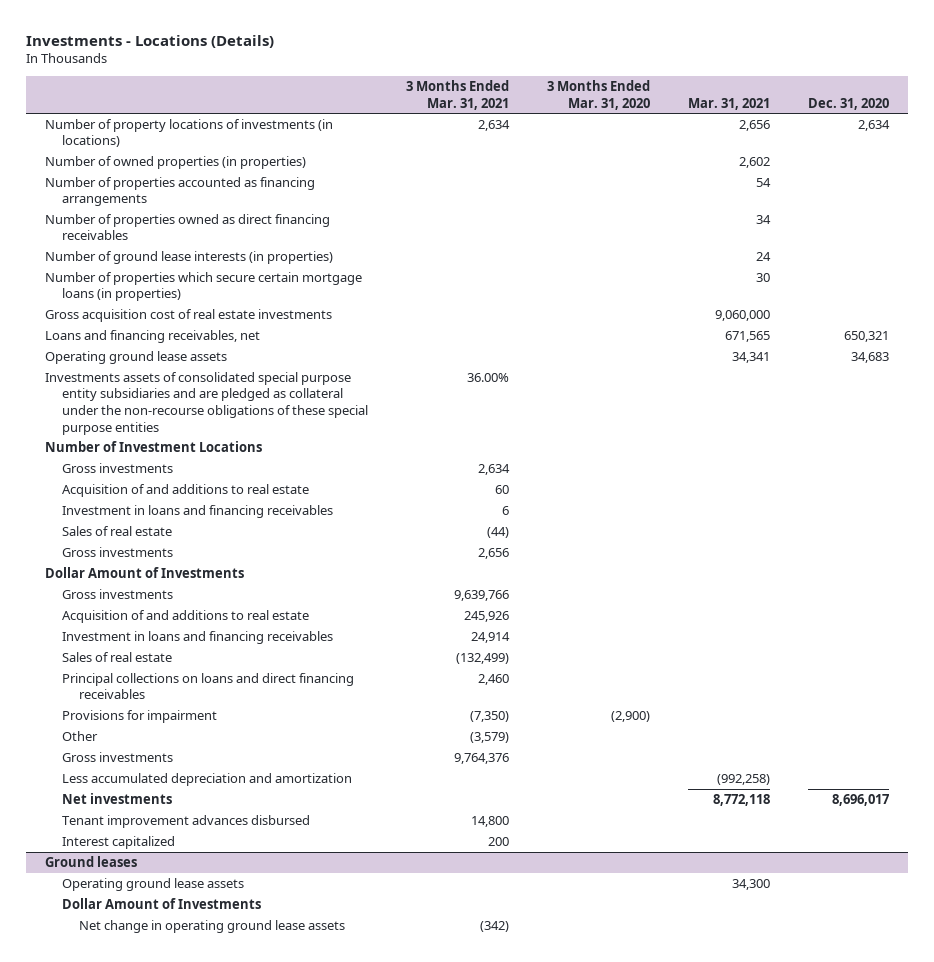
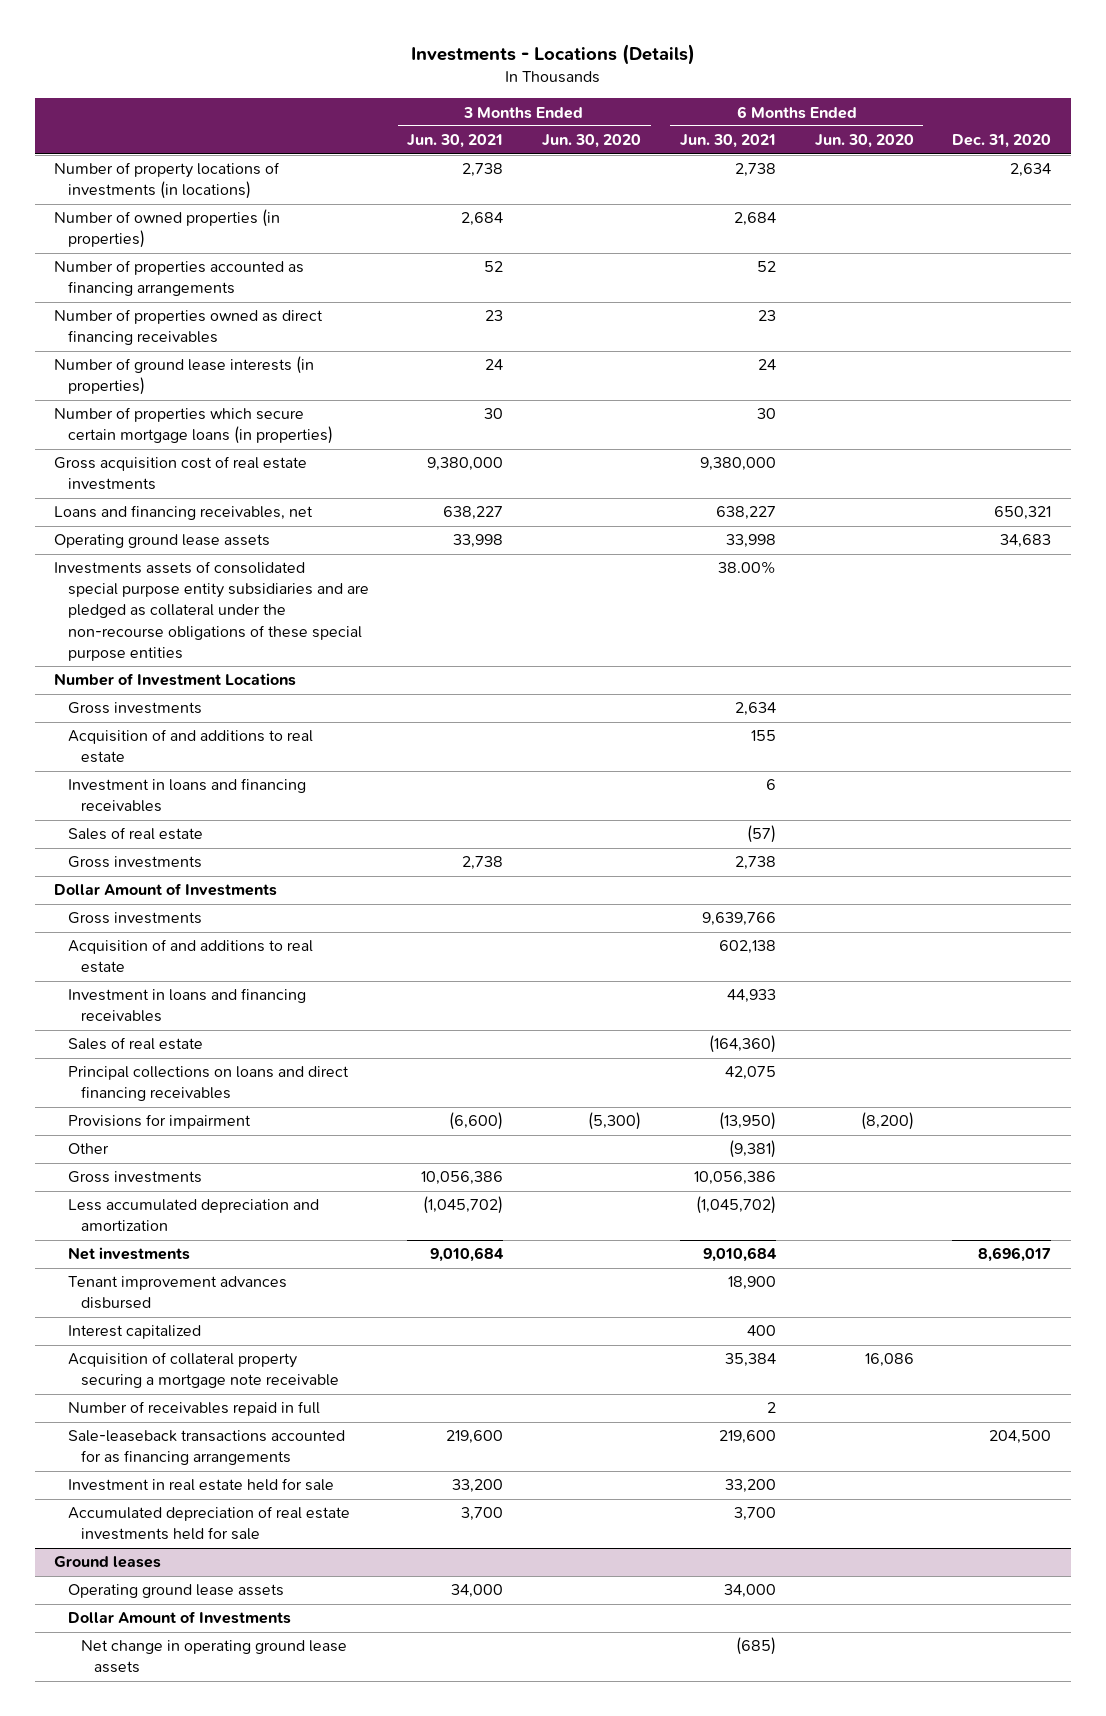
- | 3 Months Ended Mar. 31, 2021 | 3 Months Ended Mar. 31, 2020 | Mar. 31, 2021 | Dec. 31, 2020
+ | 3 Months Ended Jun. 30, 2021 | 3 Months Ended Jun. 30, 2020 | 6 Months Ended Jun. 30, 2021 | 6 Months Ended Jun. 30, 2020 | Dec. 31, 2020
+ Acquisition of collateral property securing a mortgage note receivable | | | 35,384 | 16,086 |
+ Number of receivables repaid in full | | | 2 | |
+ Sale-leaseback transactions accounted for as financing arrangements | 219,600 | | 219,600 | | 204,500
+ Investment in real estate held for sale | 33,200 | | 33,200 | |
+ Accumulated depreciation of real estate investments held for sale | 3,700 | | 3,700 | |

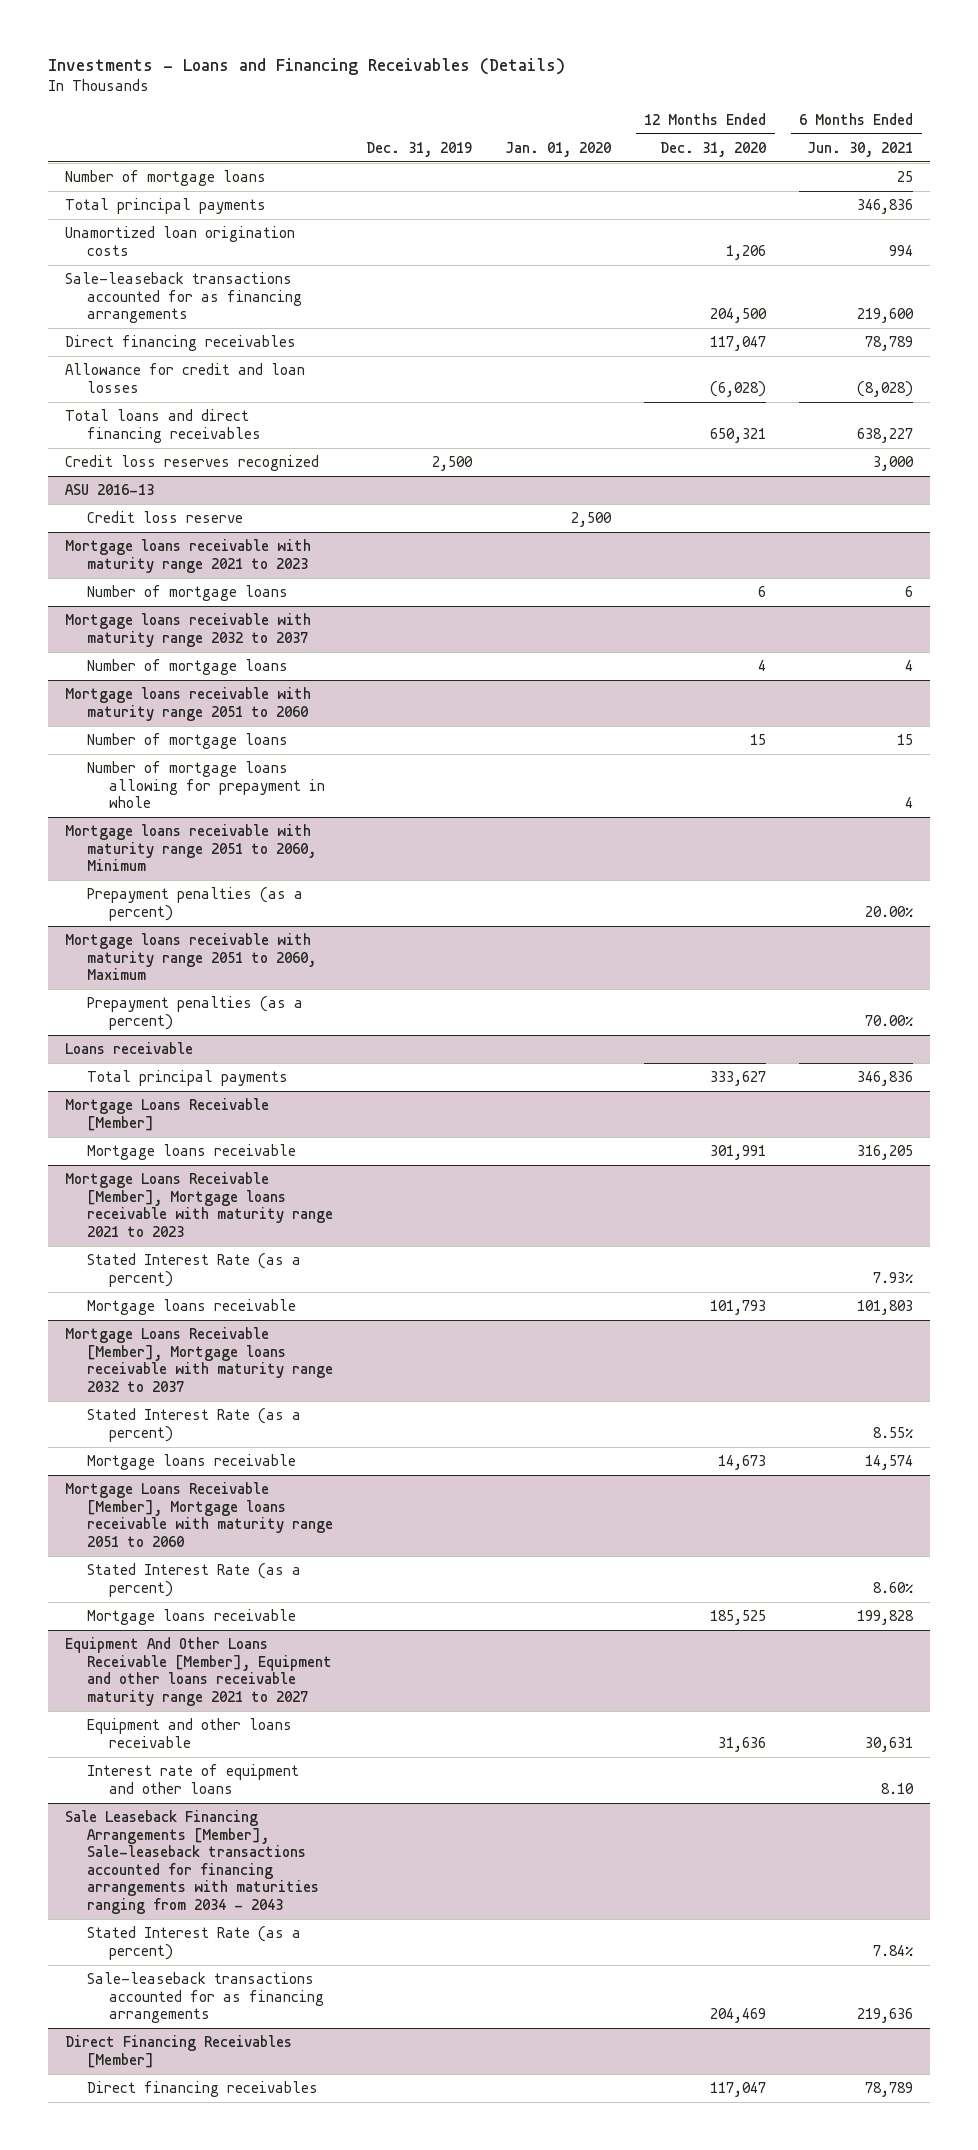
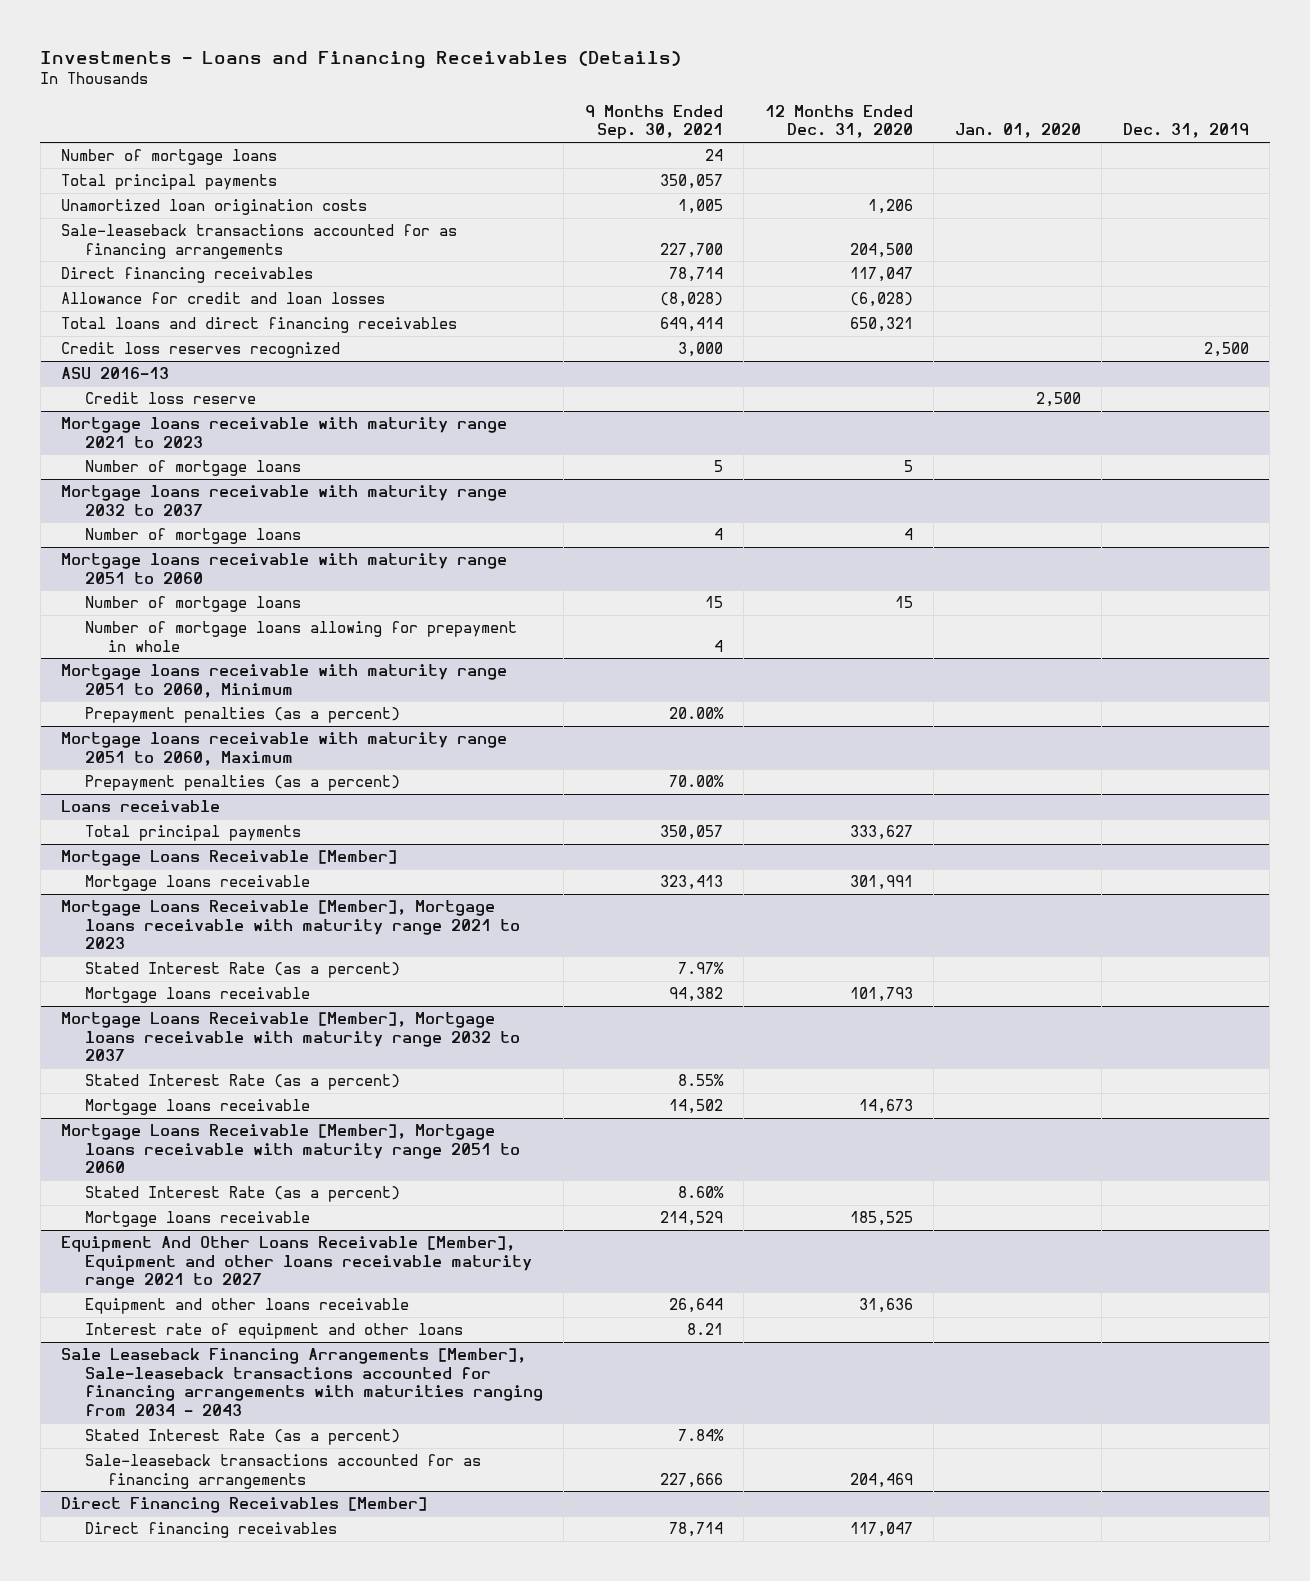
- | Dec. 31, 2019 | Jan. 01, 2020 | 12 Months Ended Dec. 31, 2020 | 6 Months Ended Jun. 30, 2021
+ | 9 Months Ended Sep. 30, 2021 | 12 Months Ended Dec. 31, 2020 | Jan. 01, 2020 | Dec. 31, 2019
@ Mortgage loans receivable with maturity range 2021 to 2023
- Number of mortgage loans | | | 6 | 6
+ Number of mortgage loans | 5 | 5 | |

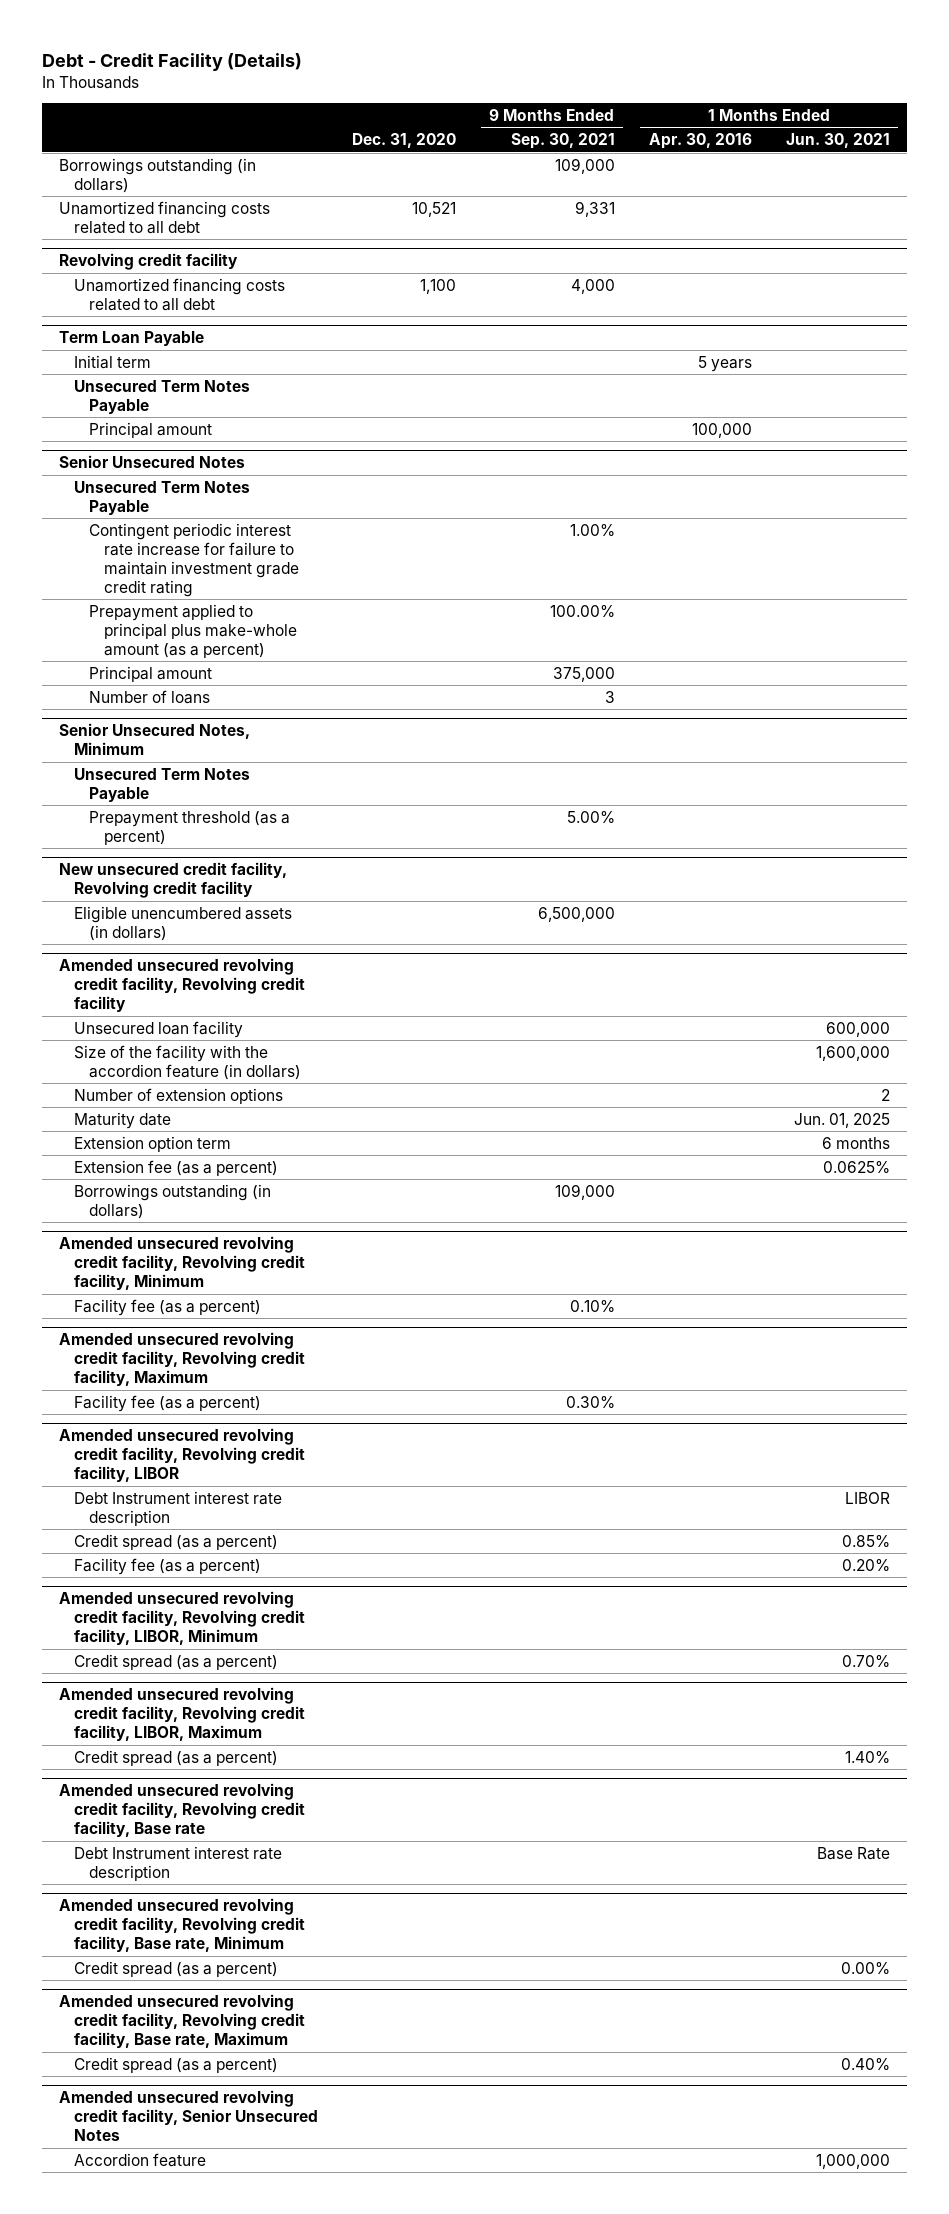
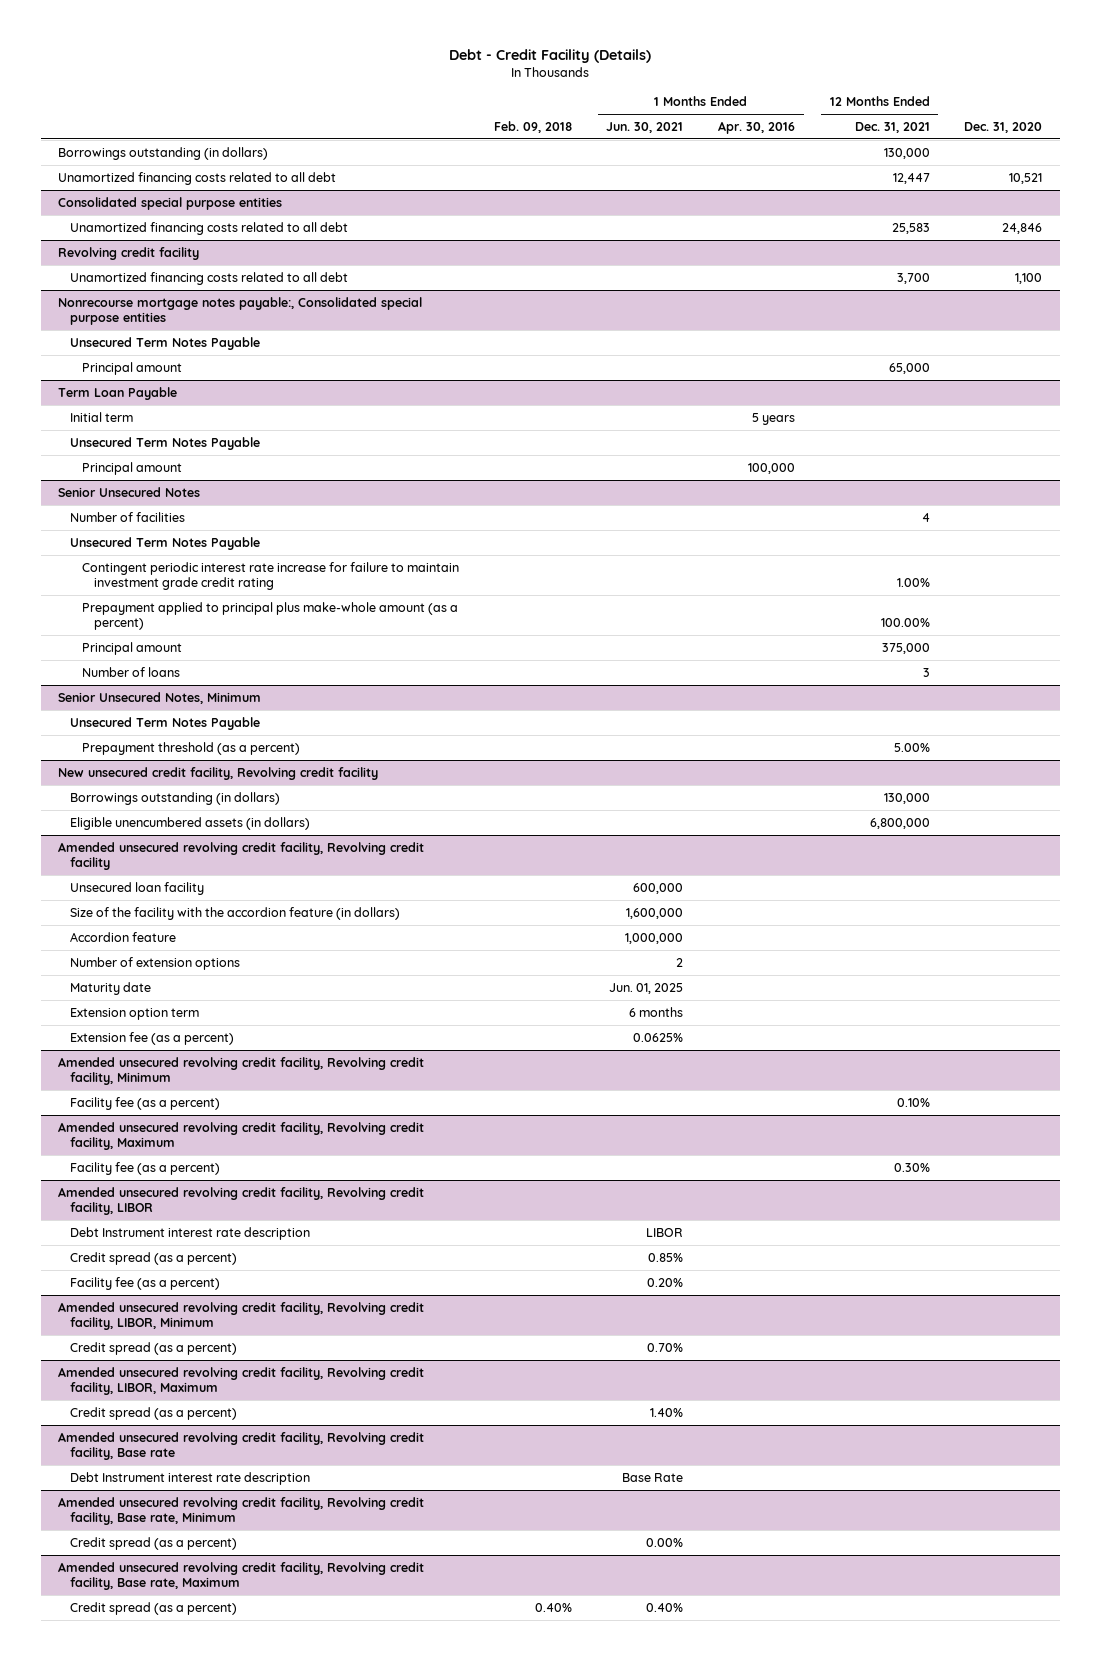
- | Dec. 31, 2020 | 9 Months Ended Sep. 30, 2021 | 1 Months Ended Apr. 30, 2016 | 1 Months Ended Jun. 30, 2021
+ | Feb. 09, 2018 | 1 Months Ended Jun. 30, 2021 | 1 Months Ended Apr. 30, 2016 | 12 Months Ended Dec. 31, 2021 | Dec. 31, 2020
+ Consolidated special purpose entities
+ Unamortized financing costs related to all debt | | | | 25,583 | 24,846
+ Nonrecourse mortgage notes payable:, Consolidated special purpose entities
+ Unsecured Term Notes Payable
+ Principal amount | | | | 65,000 |
@ Senior Unsecured Notes
+ Number of facilities | | | | 4 |
@ New unsecured credit facility, Revolving credit facility
+ Borrowings outstanding (in dollars) | | | | 130,000 |
@ Amended unsecured revolving credit facility, Revolving credit facility
+ Accordion feature | | 1,000,000 | | |
- Borrowings outstanding (in dollars) | | 109,000 | |
- Amended unsecured revolving credit facility, Senior Unsecured Notes
- Accordion feature | | | | 1,000,000

